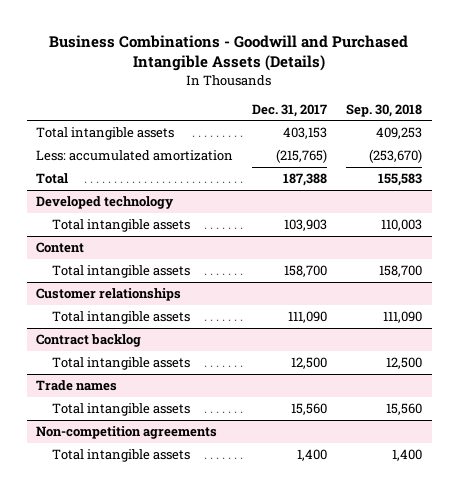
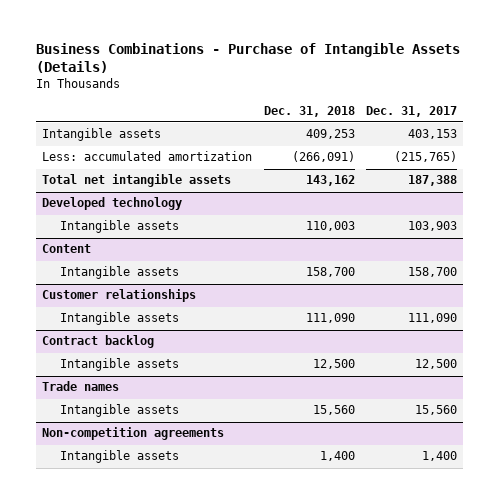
- Business Combinations - Goodwill and Purchased Intangible Assets (Details)
+ Business Combinations - Purchase of Intangible Assets (Details)
- | Dec. 31, 2017 | Sep. 30, 2018
+ | Dec. 31, 2018 | Dec. 31, 2017
- Total intangible assets | 403,153 | 409,253
+ Intangible assets | 409,253 | 403,153
- Total | 187,388 | 155,583
+ Total net intangible assets | 143,162 | 187,388
@ Developed technology
- Total intangible assets | 103,903 | 110,003
+ Intangible assets | 110,003 | 103,903
@ Content
- Total intangible assets | 158,700 | 158,700
+ Intangible assets | 158,700 | 158,700
@ Customer relationships
- Total intangible assets | 111,090 | 111,090
+ Intangible assets | 111,090 | 111,090
@ Contract backlog
- Total intangible assets | 12,500 | 12,500
+ Intangible assets | 12,500 | 12,500
@ Trade names
- Total intangible assets | 15,560 | 15,560
+ Intangible assets | 15,560 | 15,560
@ Non-competition agreements
- Total intangible assets | 1,400 | 1,400
+ Intangible assets | 1,400 | 1,400

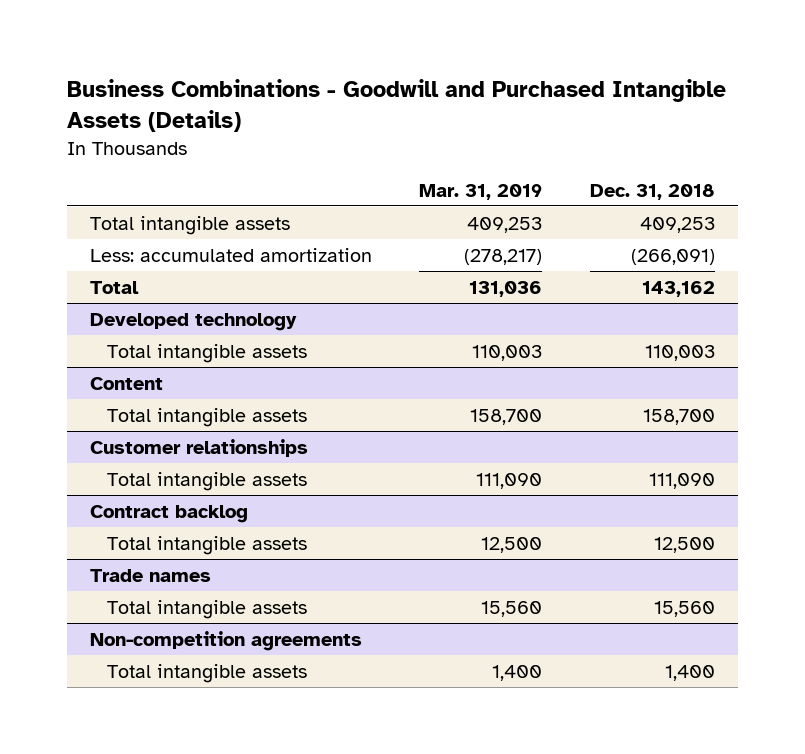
- Business Combinations - Purchase of Intangible Assets (Details)
+ Business Combinations - Goodwill and Purchased Intangible Assets (Details)
- | Dec. 31, 2018 | Dec. 31, 2017
+ | Mar. 31, 2019 | Dec. 31, 2018
- Intangible assets | 409,253 | 403,153
+ Total intangible assets | 409,253 | 409,253
- Total net intangible assets | 143,162 | 187,388
+ Total | 131,036 | 143,162
@ Developed technology
- Intangible assets | 110,003 | 103,903
+ Total intangible assets | 110,003 | 110,003
@ Content
- Intangible assets | 158,700 | 158,700
+ Total intangible assets | 158,700 | 158,700
@ Customer relationships
- Intangible assets | 111,090 | 111,090
+ Total intangible assets | 111,090 | 111,090
@ Contract backlog
- Intangible assets | 12,500 | 12,500
+ Total intangible assets | 12,500 | 12,500
@ Trade names
- Intangible assets | 15,560 | 15,560
+ Total intangible assets | 15,560 | 15,560
@ Non-competition agreements
- Intangible assets | 1,400 | 1,400
+ Total intangible assets | 1,400 | 1,400

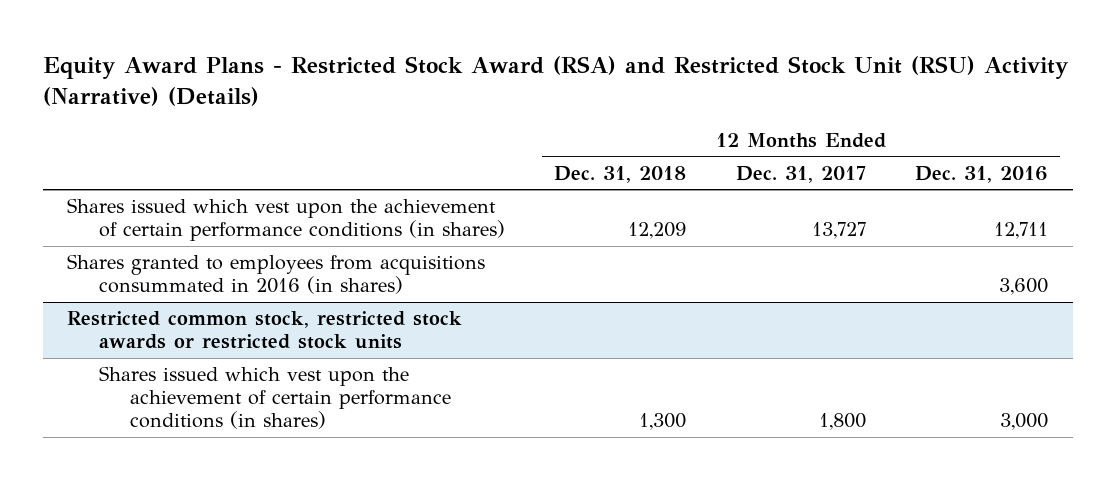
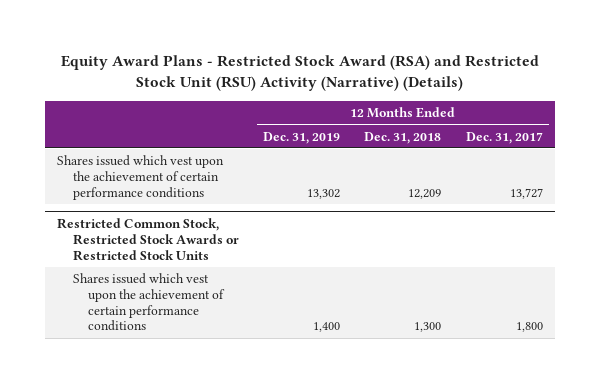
- | 12 Months Ended Dec. 31, 2018 | 12 Months Ended Dec. 31, 2017 | 12 Months Ended Dec. 31, 2016
+ | 12 Months Ended Dec. 31, 2019 | 12 Months Ended Dec. 31, 2018 | 12 Months Ended Dec. 31, 2017
- Shares issued which vest upon the achievement of certain performance conditions (in shares) | 12,209 | 13,727 | 12,711
- Shares granted to employees from acquisitions consummated in 2016 (in shares) | | | 3,600
- Restricted common stock, restricted stock awards or restricted stock units
- Shares issued which vest upon the achievement of certain performance conditions (in shares) | 1,300 | 1,800 | 3,000
+ Shares issued which vest upon the achievement of certain performance conditions | 13,302 | 12,209 | 13,727
+ Restricted Common Stock, Restricted Stock Awards or Restricted Stock Units
+ Shares issued which vest upon the achievement of certain performance conditions | 1,400 | 1,300 | 1,800

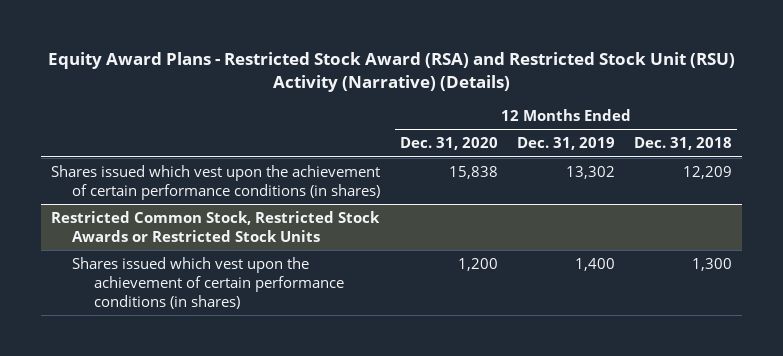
- | 12 Months Ended Dec. 31, 2019 | 12 Months Ended Dec. 31, 2018 | 12 Months Ended Dec. 31, 2017
+ | 12 Months Ended Dec. 31, 2020 | 12 Months Ended Dec. 31, 2019 | 12 Months Ended Dec. 31, 2018
- Shares issued which vest upon the achievement of certain performance conditions | 13,302 | 12,209 | 13,727
+ Shares issued which vest upon the achievement of certain performance conditions (in shares) | 15,838 | 13,302 | 12,209
@ Restricted Common Stock, Restricted Stock Awards or Restricted Stock Units
- Shares issued which vest upon the achievement of certain performance conditions | 1,400 | 1,300 | 1,800
+ Shares issued which vest upon the achievement of certain performance conditions (in shares) | 1,200 | 1,400 | 1,300

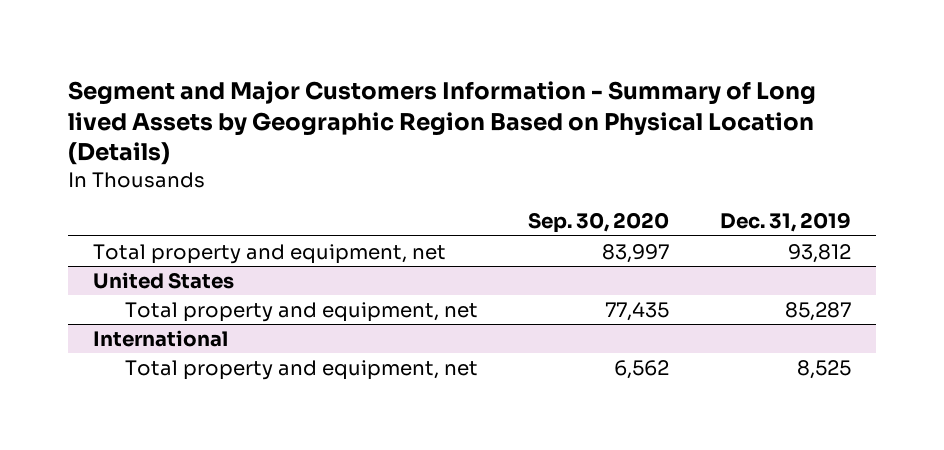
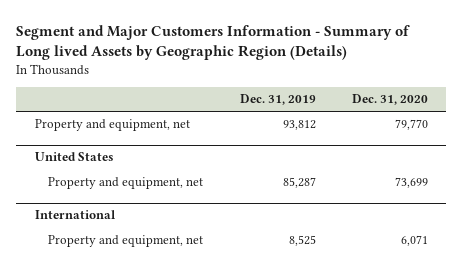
- Segment and Major Customers Information - Summary of Long lived Assets by Geographic Region Based on Physical Location (Details)
+ Segment and Major Customers Information - Summary of Long lived Assets by Geographic Region (Details)
- | Sep. 30, 2020 | Dec. 31, 2019
+ | Dec. 31, 2019 | Dec. 31, 2020
- Total property and equipment, net | 83,997 | 93,812
+ Property and equipment, net | 93,812 | 79,770
@ United States
- Total property and equipment, net | 77,435 | 85,287
+ Property and equipment, net | 85,287 | 73,699
@ International
- Total property and equipment, net | 6,562 | 8,525
+ Property and equipment, net | 8,525 | 6,071

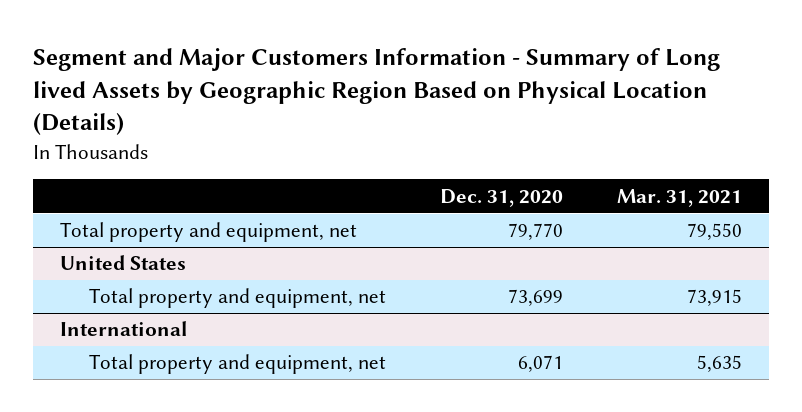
- Segment and Major Customers Information - Summary of Long lived Assets by Geographic Region (Details)
+ Segment and Major Customers Information - Summary of Long lived Assets by Geographic Region Based on Physical Location (Details)
- | Dec. 31, 2019 | Dec. 31, 2020
+ | Dec. 31, 2020 | Mar. 31, 2021
- Property and equipment, net | 93,812 | 79,770
+ Total property and equipment, net | 79,770 | 79,550
@ United States
- Property and equipment, net | 85,287 | 73,699
+ Total property and equipment, net | 73,699 | 73,915
@ International
- Property and equipment, net | 8,525 | 6,071
+ Total property and equipment, net | 6,071 | 5,635

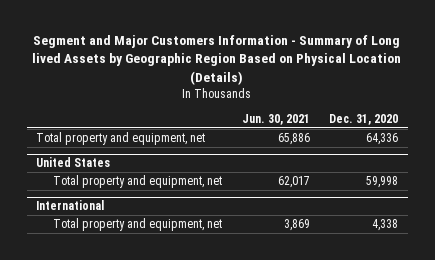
- | Dec. 31, 2020 | Mar. 31, 2021
+ | Jun. 30, 2021 | Dec. 31, 2020
- Total property and equipment, net | 79,770 | 79,550
+ Total property and equipment, net | 65,886 | 64,336
@ United States
- Total property and equipment, net | 73,699 | 73,915
+ Total property and equipment, net | 62,017 | 59,998
@ International
- Total property and equipment, net | 6,071 | 5,635
+ Total property and equipment, net | 3,869 | 4,338

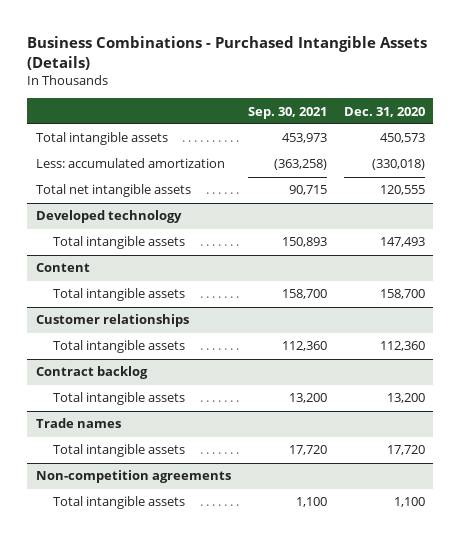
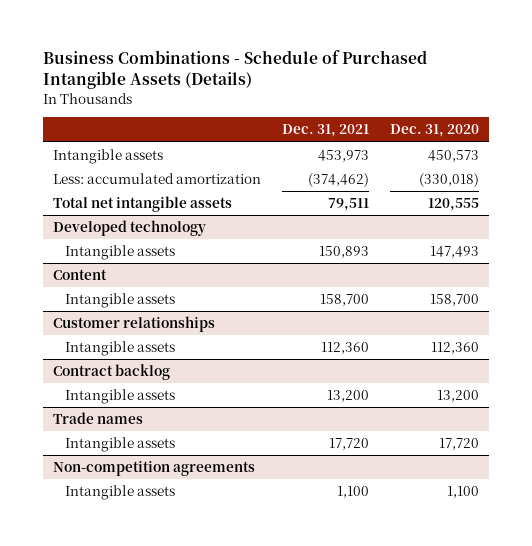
- Business Combinations - Purchased Intangible Assets (Details)
+ Business Combinations - Schedule of Purchased Intangible Assets (Details)
- | Sep. 30, 2021 | Dec. 31, 2020
+ | Dec. 31, 2021 | Dec. 31, 2020
- Total intangible assets | 453,973 | 450,573
+ Intangible assets | 453,973 | 450,573
@ Developed technology
- Total intangible assets | 150,893 | 147,493
+ Intangible assets | 150,893 | 147,493
@ Content
- Total intangible assets | 158,700 | 158,700
+ Intangible assets | 158,700 | 158,700
@ Customer relationships
- Total intangible assets | 112,360 | 112,360
+ Intangible assets | 112,360 | 112,360
@ Contract backlog
- Total intangible assets | 13,200 | 13,200
+ Intangible assets | 13,200 | 13,200
@ Trade names
- Total intangible assets | 17,720 | 17,720
+ Intangible assets | 17,720 | 17,720
@ Non-competition agreements
- Total intangible assets | 1,100 | 1,100
+ Intangible assets | 1,100 | 1,100

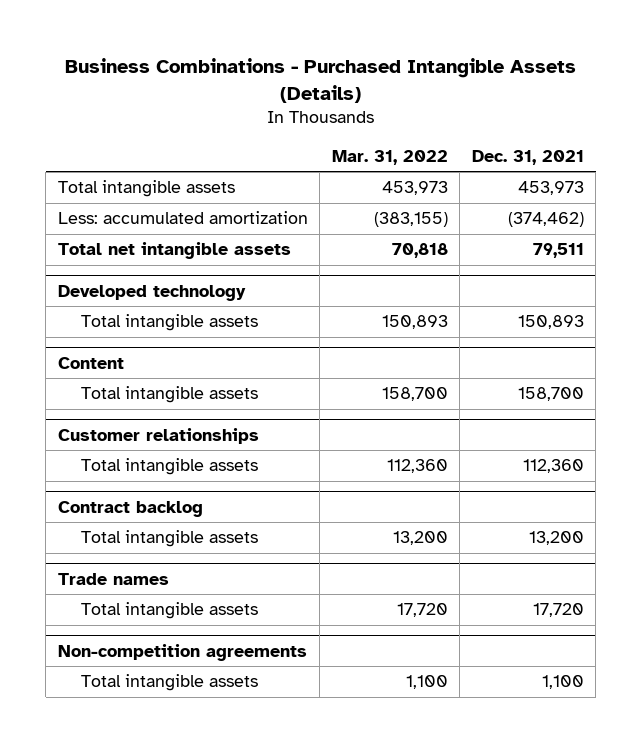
- Business Combinations - Schedule of Purchased Intangible Assets (Details)
+ Business Combinations - Purchased Intangible Assets (Details)
- | Dec. 31, 2021 | Dec. 31, 2020
+ | Mar. 31, 2022 | Dec. 31, 2021
- Intangible assets | 453,973 | 450,573
+ Total intangible assets | 453,973 | 453,973
@ Developed technology
- Intangible assets | 150,893 | 147,493
+ Total intangible assets | 150,893 | 150,893
@ Content
- Intangible assets | 158,700 | 158,700
+ Total intangible assets | 158,700 | 158,700
@ Customer relationships
- Intangible assets | 112,360 | 112,360
+ Total intangible assets | 112,360 | 112,360
@ Contract backlog
- Intangible assets | 13,200 | 13,200
+ Total intangible assets | 13,200 | 13,200
@ Trade names
- Intangible assets | 17,720 | 17,720
+ Total intangible assets | 17,720 | 17,720
@ Non-competition agreements
- Intangible assets | 1,100 | 1,100
+ Total intangible assets | 1,100 | 1,100

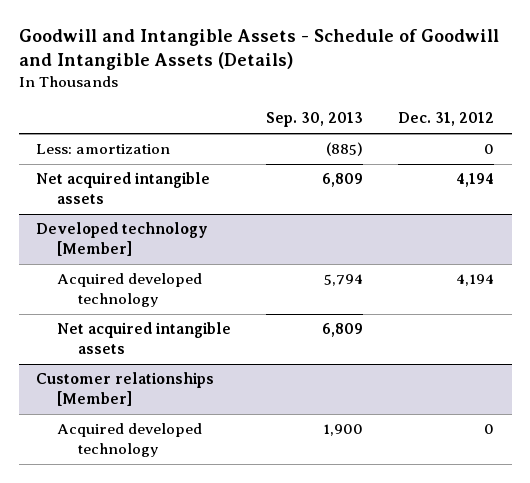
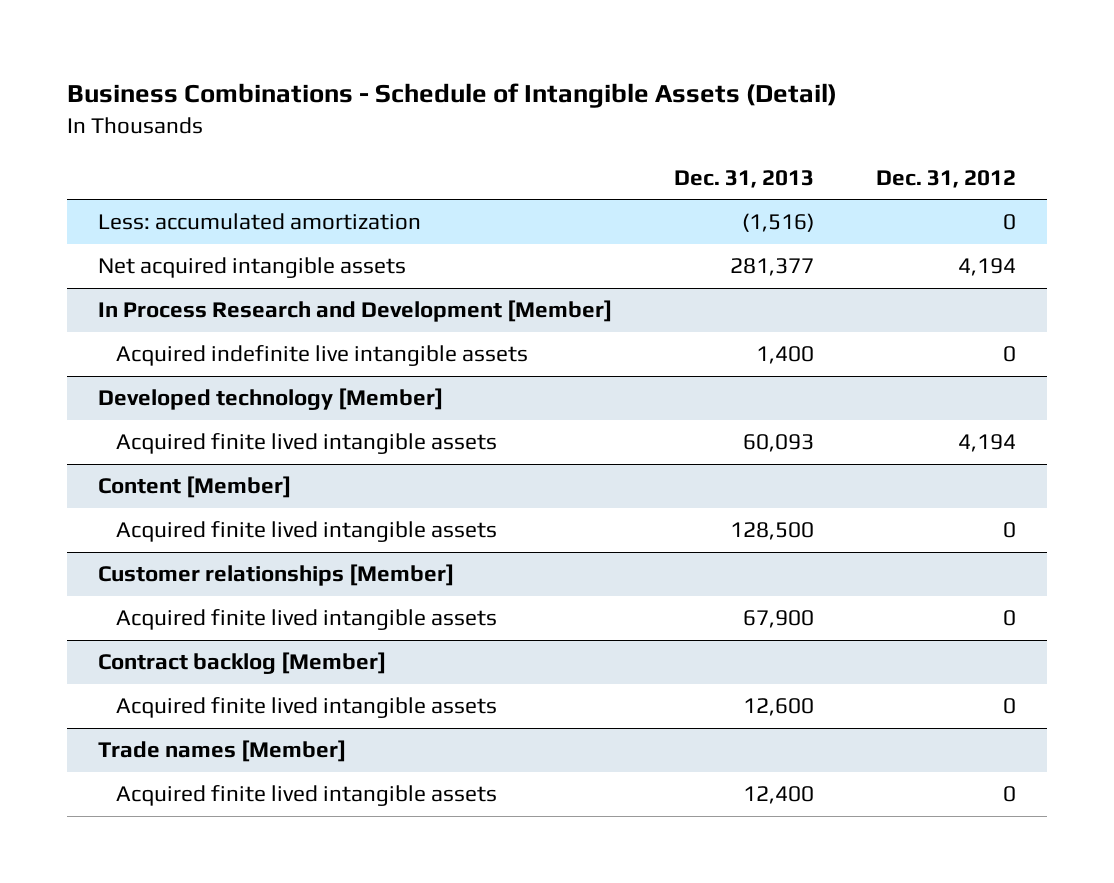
- Goodwill and Intangible Assets - Schedule of Goodwill and Intangible Assets (Details)
+ Business Combinations - Schedule of Intangible Assets (Detail)
- | Sep. 30, 2013 | Dec. 31, 2012
+ | Dec. 31, 2013 | Dec. 31, 2012
- Less: amortization | (885) | 0
+ Less: accumulated amortization | (1,516) | 0
+ In Process Research and Development [Member]
+ Acquired indefinite live intangible assets | 1,400 | 0
@ Developed technology [Member]
- Acquired developed technology | 5,794 | 4,194
- Net acquired intangible assets | 6,809 |
+ Acquired finite lived intangible assets | 60,093 | 4,194
+ Content [Member]
+ Acquired finite lived intangible assets | 128,500 | 0
@ Customer relationships [Member]
- Acquired developed technology | 1,900 | 0
+ Acquired finite lived intangible assets | 67,900 | 0
+ Contract backlog [Member]
+ Acquired finite lived intangible assets | 12,600 | 0
+ Trade names [Member]
+ Acquired finite lived intangible assets | 12,400 | 0

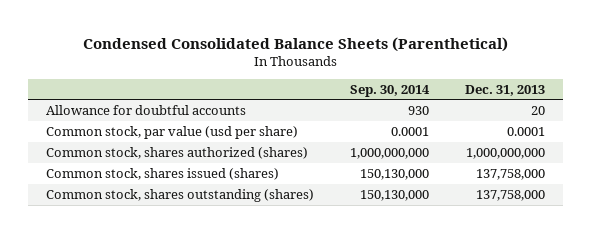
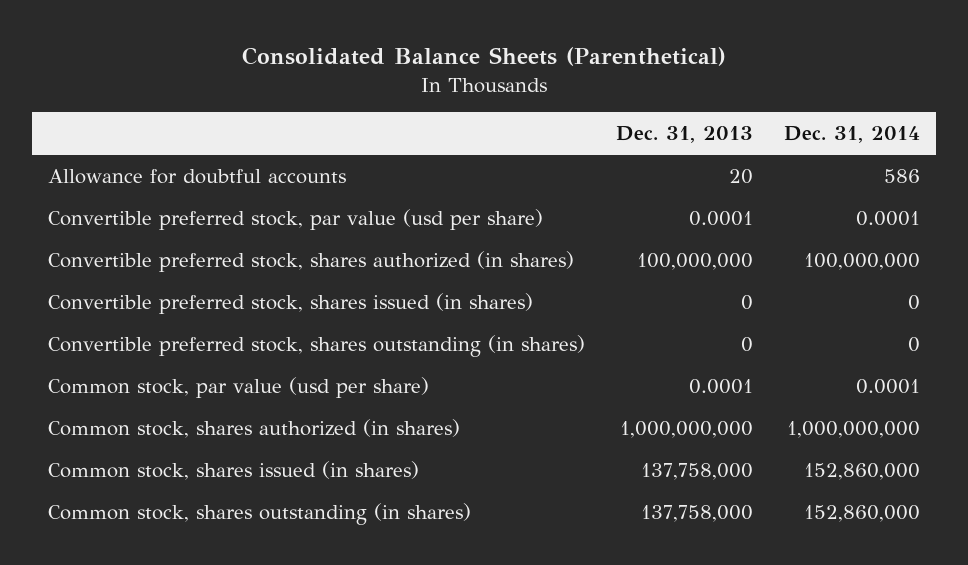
- Condensed Consolidated Balance Sheets (Parenthetical)
+ Consolidated Balance Sheets (Parenthetical)
- | Sep. 30, 2014 | Dec. 31, 2013
+ | Dec. 31, 2013 | Dec. 31, 2014
+ Convertible preferred stock, par value (usd per share) | 0.0001 | 0.0001
+ Convertible preferred stock, shares authorized (in shares) | 100,000,000 | 100,000,000
+ Convertible preferred stock, shares issued (in shares) | 0 | 0
+ Convertible preferred stock, shares outstanding (in shares) | 0 | 0
- Common stock, shares authorized (shares) | 1,000,000,000 | 1,000,000,000
- Common stock, shares issued (shares) | 150,130,000 | 137,758,000
- Common stock, shares outstanding (shares) | 150,130,000 | 137,758,000
+ Common stock, shares authorized (in shares) | 1,000,000,000 | 1,000,000,000
+ Common stock, shares issued (in shares) | 137,758,000 | 152,860,000
+ Common stock, shares outstanding (in shares) | 137,758,000 | 152,860,000

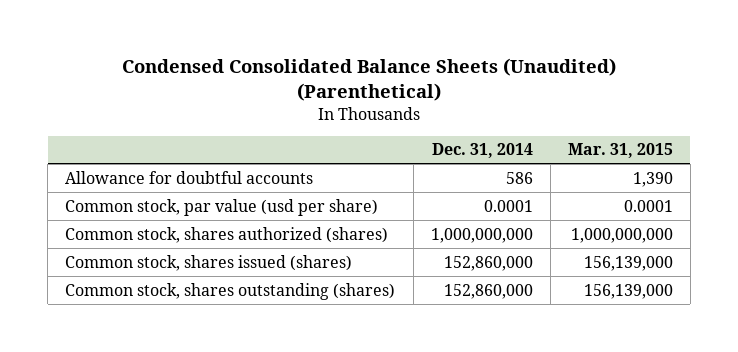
- Consolidated Balance Sheets (Parenthetical)
+ Condensed Consolidated Balance Sheets (Unaudited) (Parenthetical)
- | Dec. 31, 2013 | Dec. 31, 2014
+ | Dec. 31, 2014 | Mar. 31, 2015
- Convertible preferred stock, par value (usd per share) | 0.0001 | 0.0001
- Convertible preferred stock, shares authorized (in shares) | 100,000,000 | 100,000,000
- Convertible preferred stock, shares issued (in shares) | 0 | 0
- Convertible preferred stock, shares outstanding (in shares) | 0 | 0
- Common stock, shares authorized (in shares) | 1,000,000,000 | 1,000,000,000
- Common stock, shares issued (in shares) | 137,758,000 | 152,860,000
- Common stock, shares outstanding (in shares) | 137,758,000 | 152,860,000
+ Common stock, shares authorized (shares) | 1,000,000,000 | 1,000,000,000
+ Common stock, shares issued (shares) | 152,860,000 | 156,139,000
+ Common stock, shares outstanding (shares) | 152,860,000 | 156,139,000

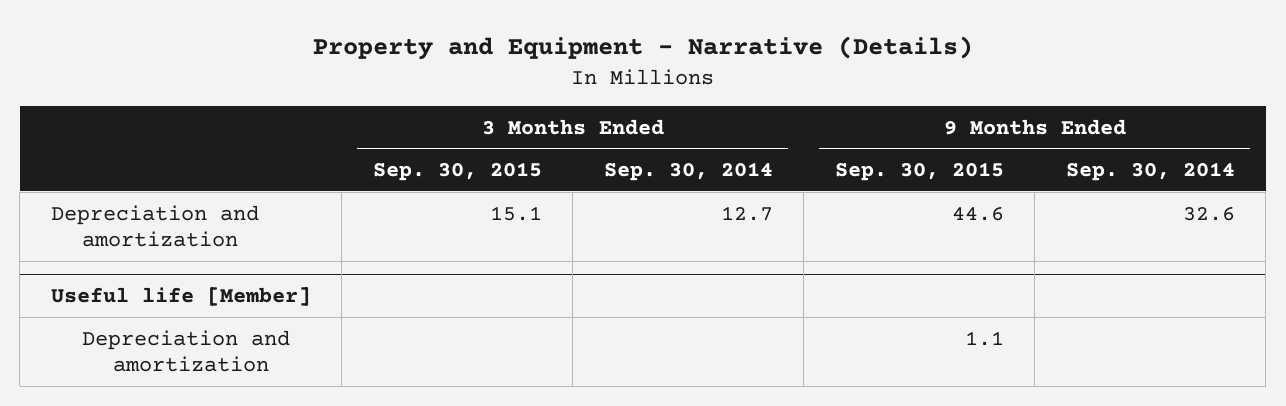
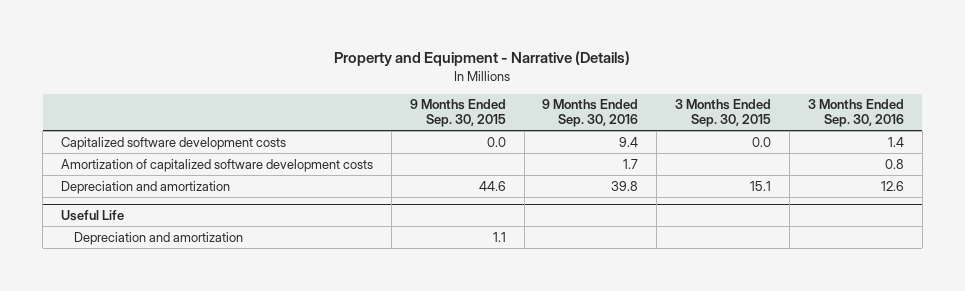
- | 3 Months Ended Sep. 30, 2015 | 3 Months Ended Sep. 30, 2014 | 9 Months Ended Sep. 30, 2015 | 9 Months Ended Sep. 30, 2014
+ | 9 Months Ended Sep. 30, 2015 | 9 Months Ended Sep. 30, 2016 | 3 Months Ended Sep. 30, 2015 | 3 Months Ended Sep. 30, 2016
+ Capitalized software development costs | 0.0 | 9.4 | 0.0 | 1.4
+ Amortization of capitalized software development costs | | 1.7 | | 0.8
- Useful life [Member]
+ Useful Life

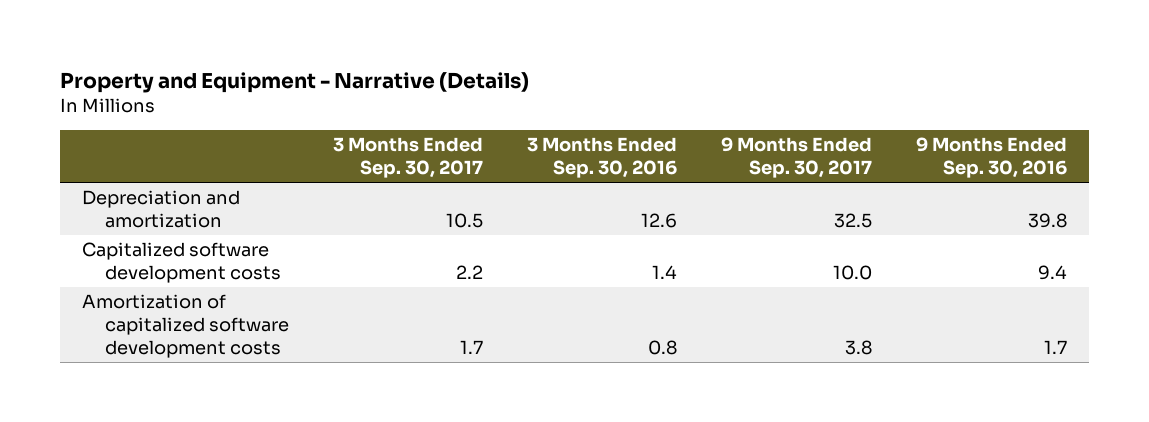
- | 9 Months Ended Sep. 30, 2015 | 9 Months Ended Sep. 30, 2016 | 3 Months Ended Sep. 30, 2015 | 3 Months Ended Sep. 30, 2016
+ | 3 Months Ended Sep. 30, 2017 | 3 Months Ended Sep. 30, 2016 | 9 Months Ended Sep. 30, 2017 | 9 Months Ended Sep. 30, 2016
moved up: Depreciation and amortization | 10.5 | 12.6 | 32.5 | 39.8
- Useful Life
- Depreciation and amortization | 1.1 | | |

